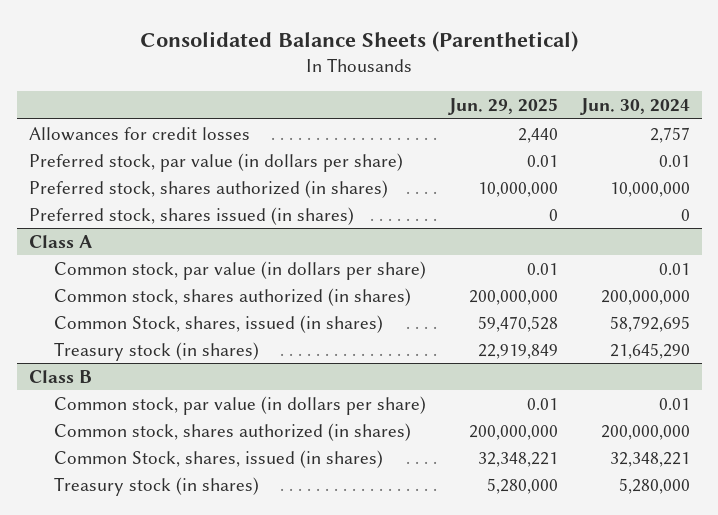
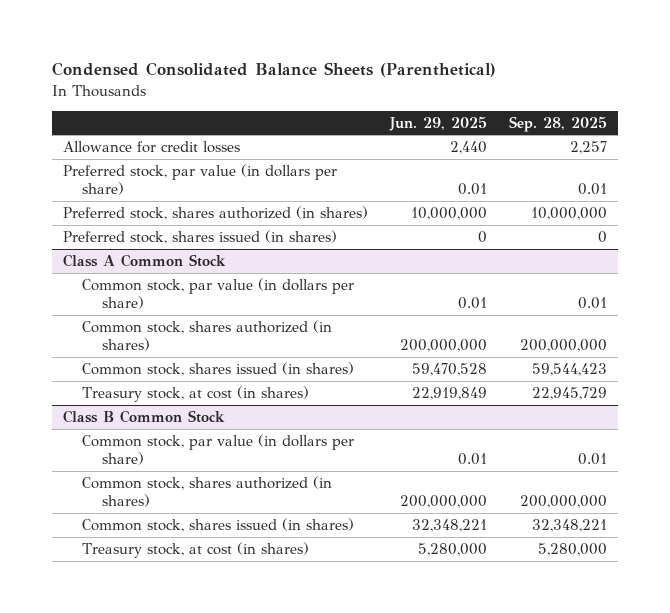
- Consolidated Balance Sheets (Parenthetical)
+ Condensed Consolidated Balance Sheets (Parenthetical)
- | Jun. 29, 2025 | Jun. 30, 2024
+ | Jun. 29, 2025 | Sep. 28, 2025
- Allowances for credit losses | 2,440 | 2,757
+ Allowance for credit losses | 2,440 | 2,257
- Class A
+ Class A Common Stock
- Common Stock, shares, issued (in shares) | 59,470,528 | 58,792,695
- Treasury stock (in shares) | 22,919,849 | 21,645,290
- Class B
+ Common stock, shares issued (in shares) | 59,470,528 | 59,544,423
+ Treasury stock, at cost (in shares) | 22,919,849 | 22,945,729
+ Class B Common Stock
- Common Stock, shares, issued (in shares) | 32,348,221 | 32,348,221
- Treasury stock (in shares) | 5,280,000 | 5,280,000
+ Common stock, shares issued (in shares) | 32,348,221 | 32,348,221
+ Treasury stock, at cost (in shares) | 5,280,000 | 5,280,000

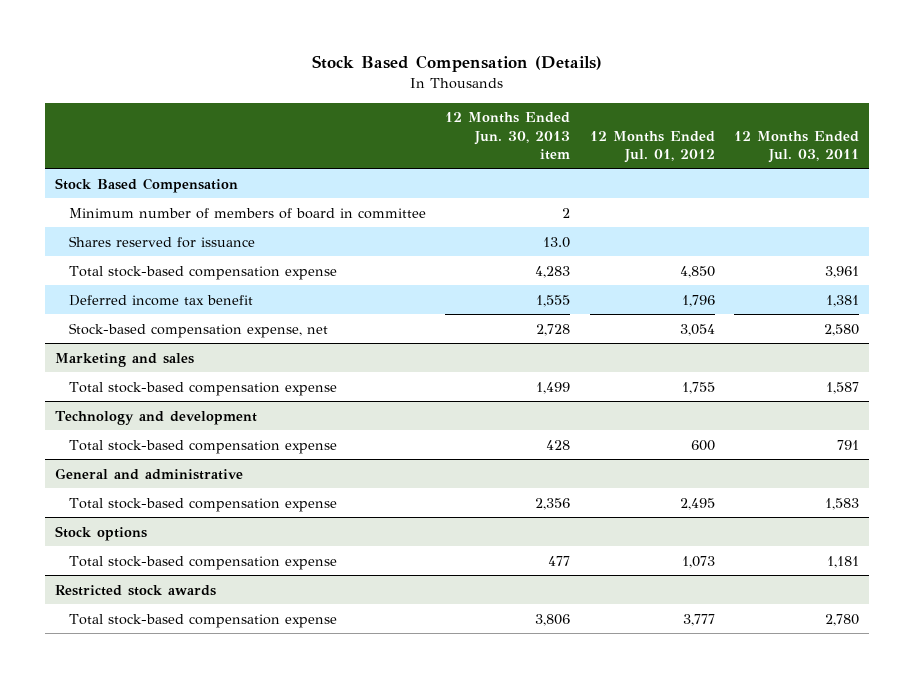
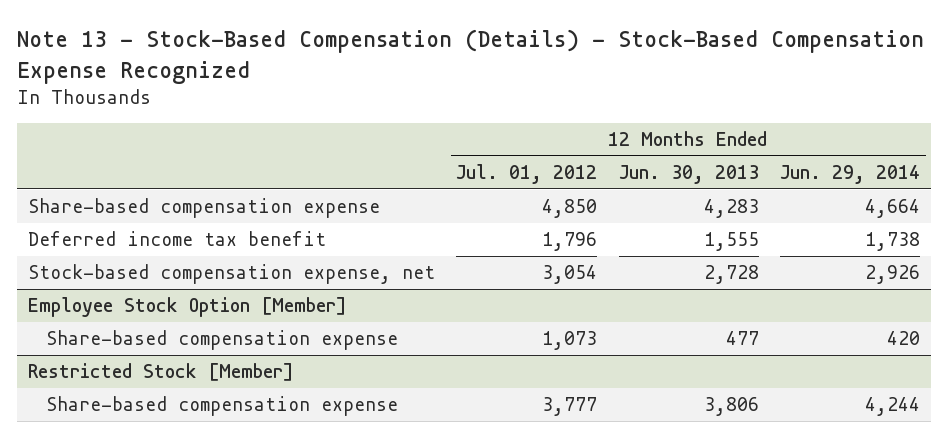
- Stock Based Compensation (Details)
+ Note 13 - Stock-Based Compensation (Details) - Stock-Based Compensation Expense Recognized
- | 12 Months Ended Jun. 30, 2013 item | 12 Months Ended Jul. 01, 2012 | 12 Months Ended Jul. 03, 2011
+ | 12 Months Ended Jul. 01, 2012 | 12 Months Ended Jun. 30, 2013 | 12 Months Ended Jun. 29, 2014
- Stock Based Compensation
- Minimum number of members of board in committee | 2 | |
- Shares reserved for issuance | 13.0 | |
- Total stock-based compensation expense | 4,283 | 4,850 | 3,961
+ Share-based compensation expense | 4,850 | 4,283 | 4,664
- Marketing and sales
- Total stock-based compensation expense | 1,499 | 1,755 | 1,587
- Technology and development
- Total stock-based compensation expense | 428 | 600 | 791
- General and administrative
- Total stock-based compensation expense | 2,356 | 2,495 | 1,583
- Stock options
- Total stock-based compensation expense | 477 | 1,073 | 1,181
- Restricted stock awards
- Total stock-based compensation expense | 3,806 | 3,777 | 2,780
+ Employee Stock Option [Member]
+ Share-based compensation expense | 1,073 | 477 | 420
+ Restricted Stock [Member]
+ Share-based compensation expense | 3,777 | 3,806 | 4,244

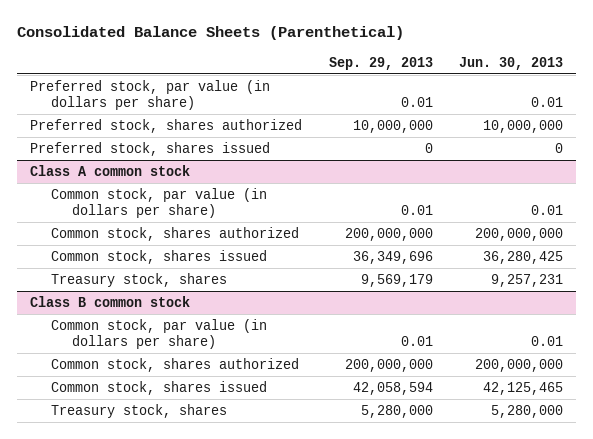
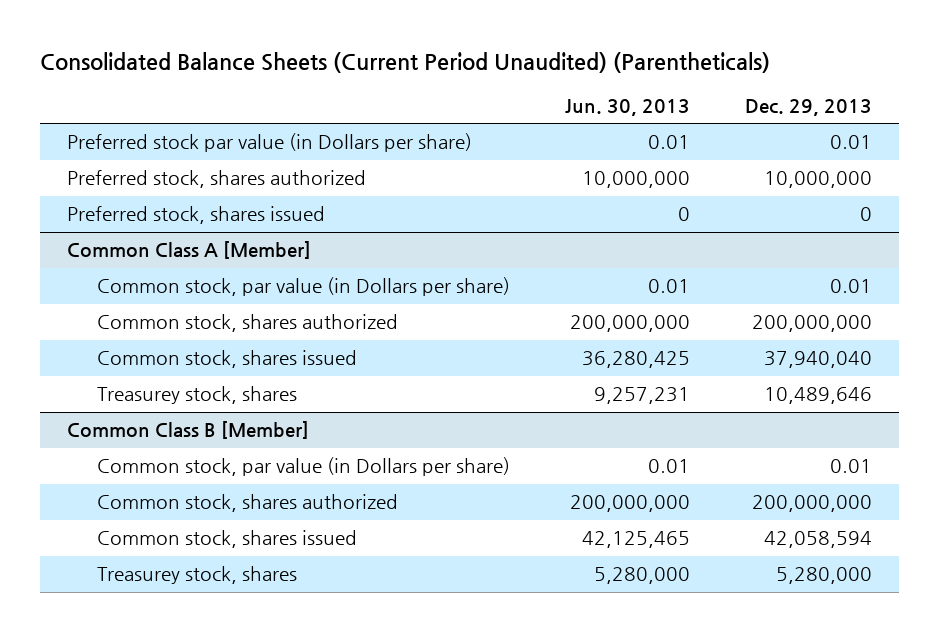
- Consolidated Balance Sheets (Parenthetical)
+ Consolidated Balance Sheets (Current Period Unaudited) (Parentheticals)
- | Sep. 29, 2013 | Jun. 30, 2013
+ | Jun. 30, 2013 | Dec. 29, 2013
- Preferred stock, par value (in dollars per share) | 0.01 | 0.01
+ Preferred stock par value (in Dollars per share) | 0.01 | 0.01
- Class A common stock
- Common stock, par value (in dollars per share) | 0.01 | 0.01
+ Common Class A [Member]
+ Common stock, par value (in Dollars per share) | 0.01 | 0.01
- Treasury stock, shares | 9,569,179 | 9,257,231
- Class B common stock
- Common stock, par value (in dollars per share) | 0.01 | 0.01
+ Treasurey stock, shares | 9,257,231 | 10,489,646
+ Common Class B [Member]
+ Common stock, par value (in Dollars per share) | 0.01 | 0.01
- Treasury stock, shares | 5,280,000 | 5,280,000
+ Treasurey stock, shares | 5,280,000 | 5,280,000

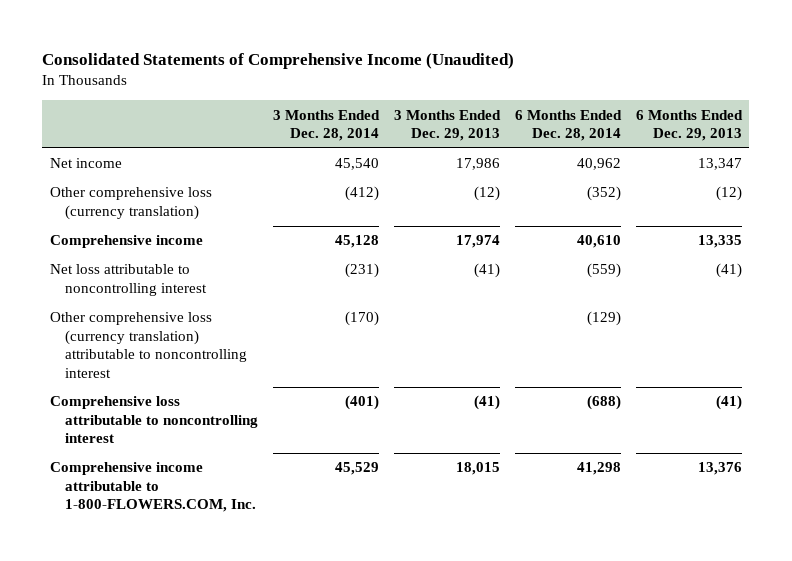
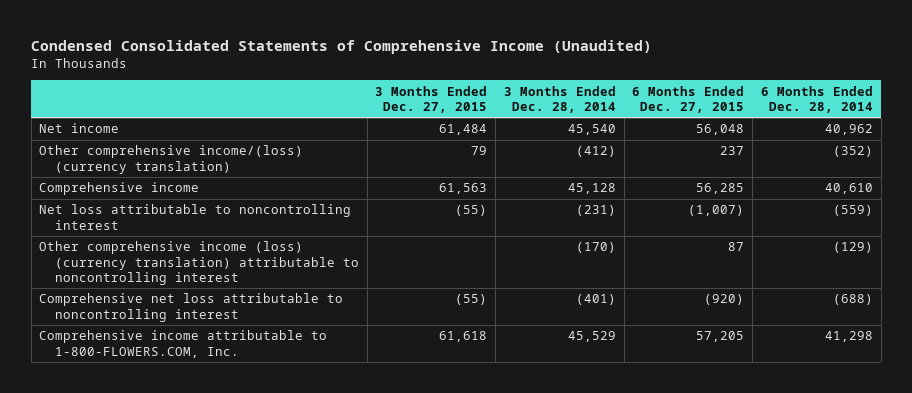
- Consolidated Statements of Comprehensive Income (Unaudited)
+ Condensed Consolidated Statements of Comprehensive Income (Unaudited)
- | 3 Months Ended Dec. 28, 2014 | 3 Months Ended Dec. 29, 2013 | 6 Months Ended Dec. 28, 2014 | 6 Months Ended Dec. 29, 2013
+ | 3 Months Ended Dec. 27, 2015 | 3 Months Ended Dec. 28, 2014 | 6 Months Ended Dec. 27, 2015 | 6 Months Ended Dec. 28, 2014
- Other comprehensive loss (currency translation) | (412) | (12) | (352) | (12)
+ Other comprehensive income/(loss) (currency translation) | 79 | (412) | 237 | (352)
- Other comprehensive loss (currency translation) attributable to noncontrolling interest | (170) | | (129) |
- Comprehensive loss attributable to noncontrolling interest | (401) | (41) | (688) | (41)
+ Other comprehensive income (loss) (currency translation) attributable to noncontrolling interest | | (170) | 87 | (129)
+ Comprehensive net loss attributable to noncontrolling interest | (55) | (401) | (920) | (688)

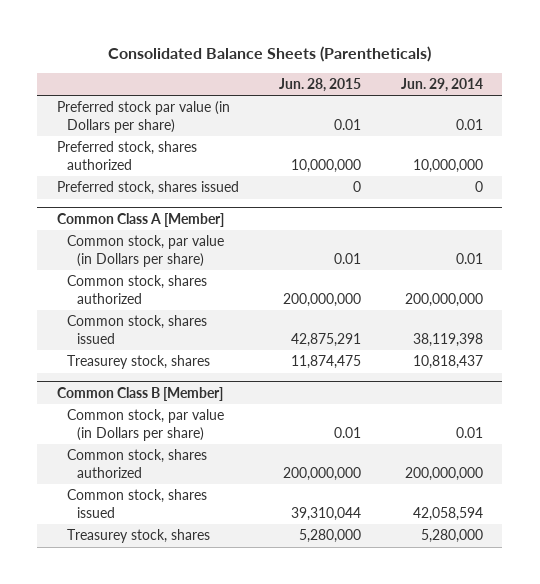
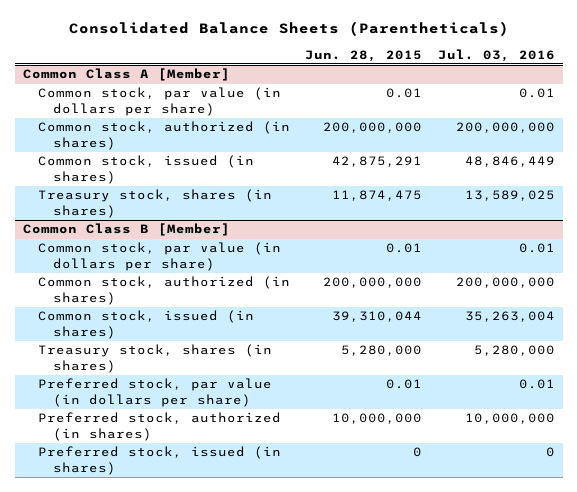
- | Jun. 28, 2015 | Jun. 29, 2014
+ | Jun. 28, 2015 | Jul. 03, 2016
- Preferred stock par value (in Dollars per share) | 0.01 | 0.01
- Preferred stock, shares authorized | 10,000,000 | 10,000,000
- Preferred stock, shares issued | 0 | 0
@ Common Class A [Member]
- Common stock, par value (in Dollars per share) | 0.01 | 0.01
- Common stock, shares authorized | 200,000,000 | 200,000,000
- Common stock, shares issued | 42,875,291 | 38,119,398
- Treasurey stock, shares | 11,874,475 | 10,818,437
+ Common stock, par value (in dollars per share) | 0.01 | 0.01
+ Common stock, authorized (in shares) | 200,000,000 | 200,000,000
+ Common stock, issued (in shares) | 42,875,291 | 48,846,449
+ Treasury stock, shares (in shares) | 11,874,475 | 13,589,025
@ Common Class B [Member]
- Common stock, par value (in Dollars per share) | 0.01 | 0.01
- Common stock, shares authorized | 200,000,000 | 200,000,000
- Common stock, shares issued | 39,310,044 | 42,058,594
- Treasurey stock, shares | 5,280,000 | 5,280,000
+ Common stock, par value (in dollars per share) | 0.01 | 0.01
+ Common stock, authorized (in shares) | 200,000,000 | 200,000,000
+ Common stock, issued (in shares) | 39,310,044 | 35,263,004
+ Treasury stock, shares (in shares) | 5,280,000 | 5,280,000
+ Preferred stock, par value (in dollars per share) | 0.01 | 0.01
+ Preferred stock, authorized (in shares) | 10,000,000 | 10,000,000
+ Preferred stock, issued (in shares) | 0 | 0

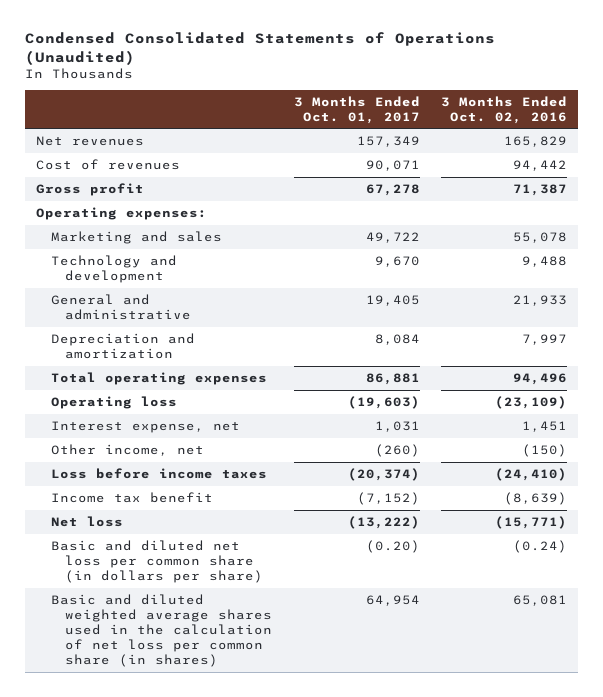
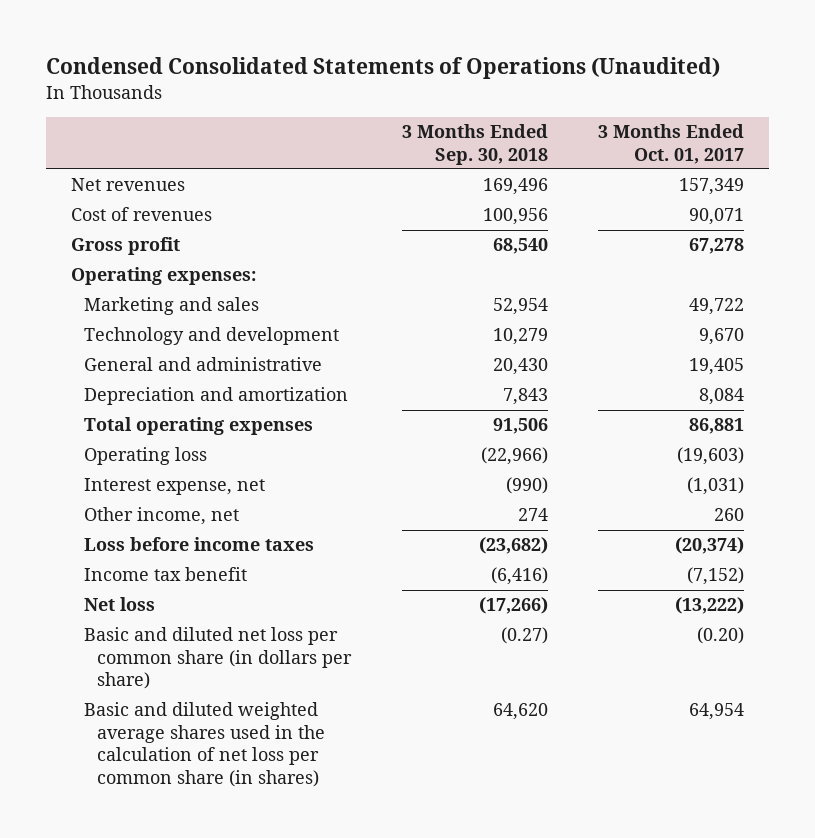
- | 3 Months Ended Oct. 01, 2017 | 3 Months Ended Oct. 02, 2016
+ | 3 Months Ended Sep. 30, 2018 | 3 Months Ended Oct. 01, 2017
- Interest expense, net | 1,031 | 1,451
- Other income, net | (260) | (150)
+ Interest expense, net | (990) | (1,031)
+ Other income, net | 274 | 260

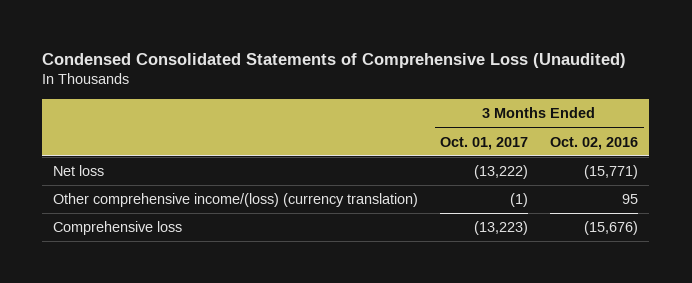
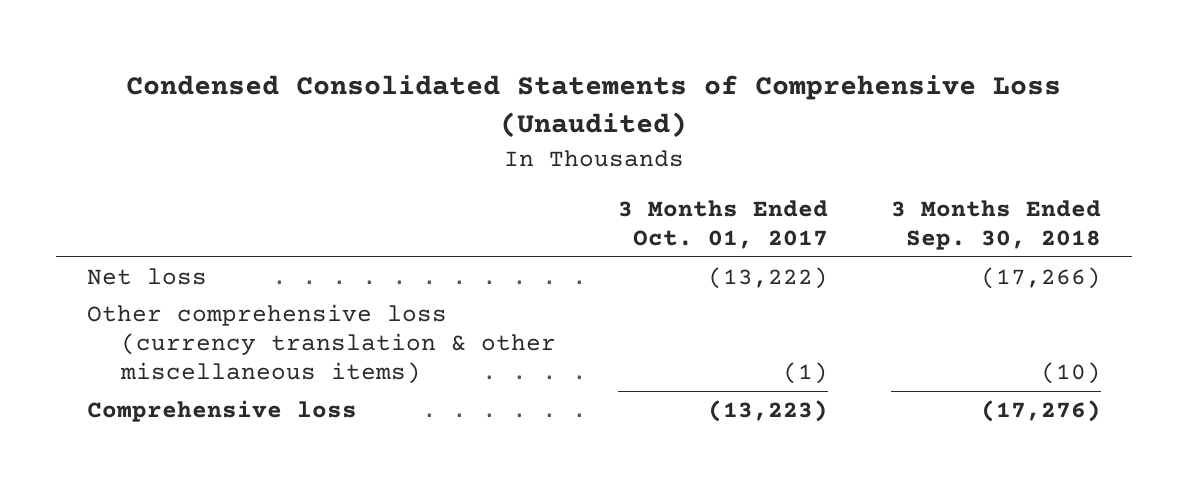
- | 3 Months Ended Oct. 01, 2017 | 3 Months Ended Oct. 02, 2016
+ | 3 Months Ended Oct. 01, 2017 | 3 Months Ended Sep. 30, 2018
- Other comprehensive income/(loss) (currency translation) | (1) | 95
+ Other comprehensive loss (currency translation & other miscellaneous items) | (1) | (10)

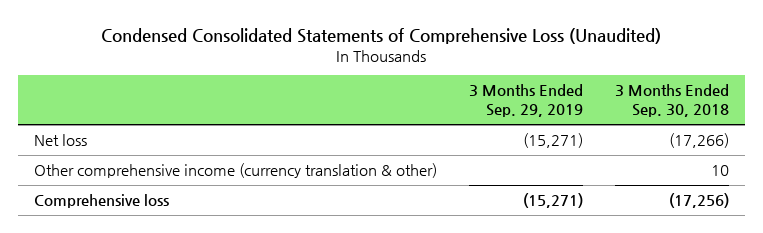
- | 3 Months Ended Oct. 01, 2017 | 3 Months Ended Sep. 30, 2018
+ | 3 Months Ended Sep. 29, 2019 | 3 Months Ended Sep. 30, 2018
- Other comprehensive loss (currency translation & other miscellaneous items) | (1) | (10)
- Comprehensive loss | (13,223) | (17,276)
+ Other comprehensive income (currency translation & other) | | 10
+ Comprehensive loss | (15,271) | (17,256)

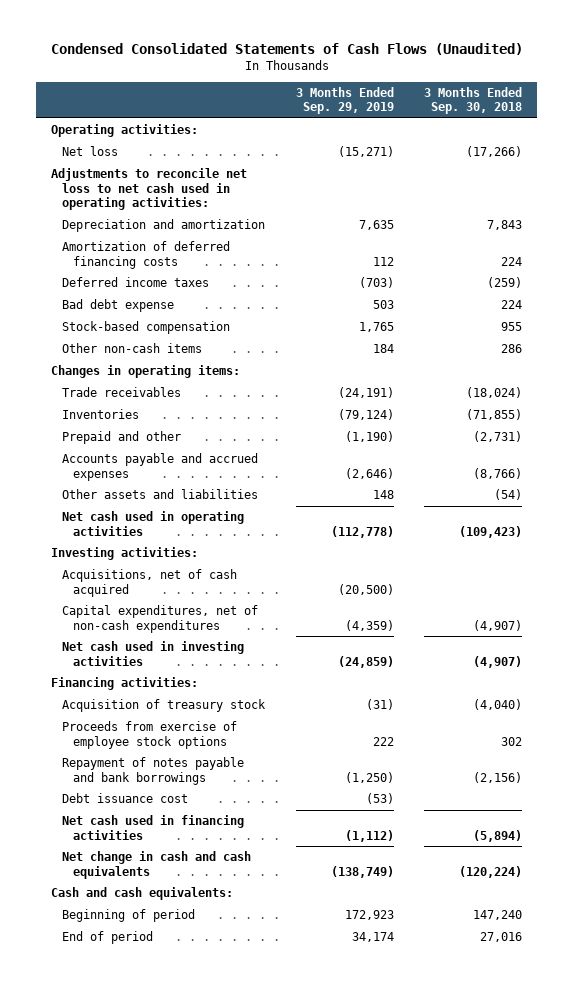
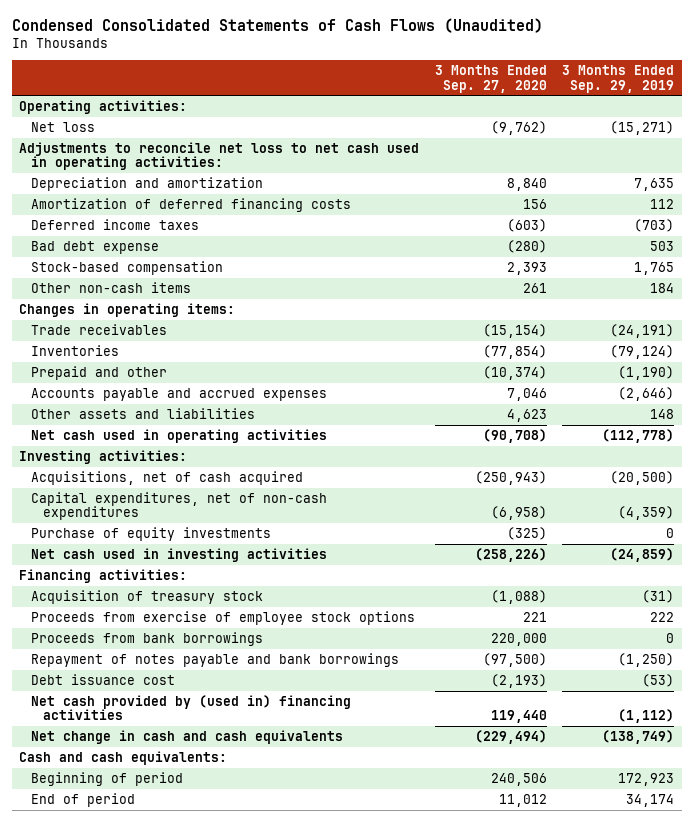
- | 3 Months Ended Sep. 29, 2019 | 3 Months Ended Sep. 30, 2018
+ | 3 Months Ended Sep. 27, 2020 | 3 Months Ended Sep. 29, 2019
+ Purchase of equity investments | (325) | 0
+ Proceeds from bank borrowings | 220,000 | 0
- Net cash used in financing activities | (1,112) | (5,894)
+ Net cash provided by (used in) financing activities | 119,440 | (1,112)

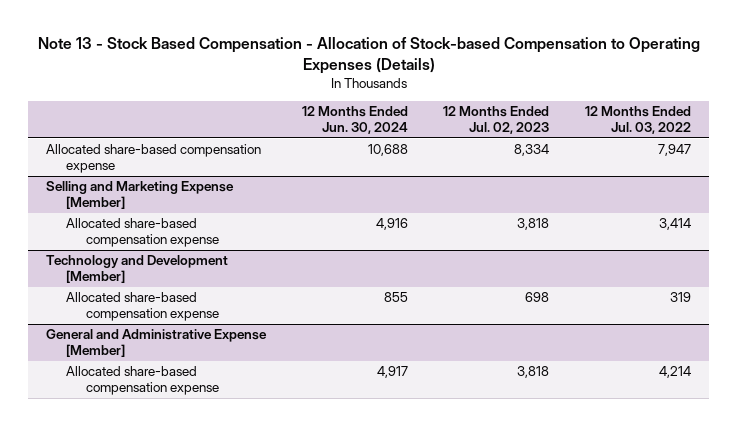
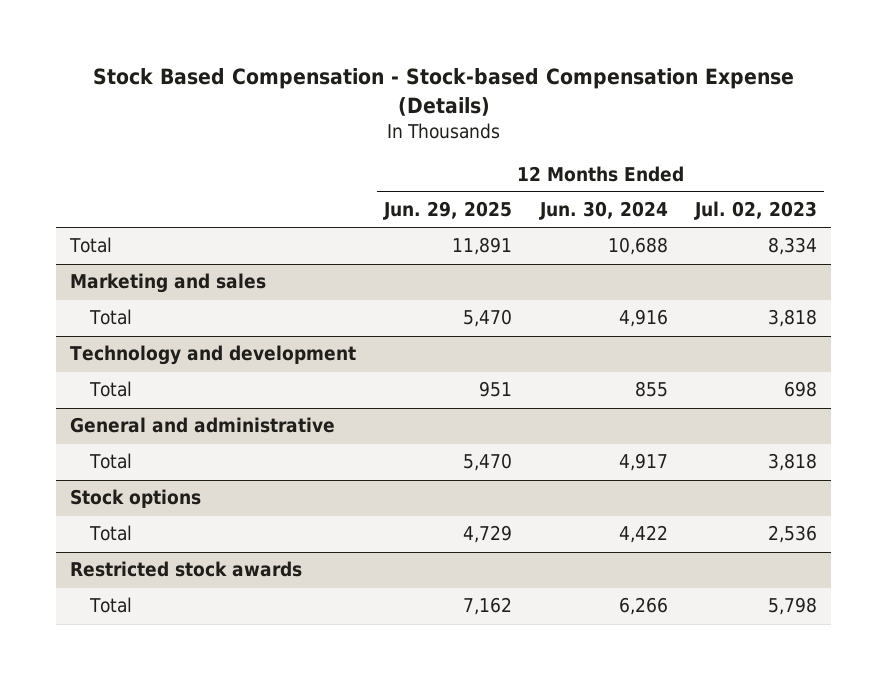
- Note 13 - Stock Based Compensation - Allocation of Stock-based Compensation to Operating Expenses (Details)
+ Stock Based Compensation - Stock-based Compensation Expense (Details)
- | 12 Months Ended Jun. 30, 2024 | 12 Months Ended Jul. 02, 2023 | 12 Months Ended Jul. 03, 2022
+ | 12 Months Ended Jun. 29, 2025 | 12 Months Ended Jun. 30, 2024 | 12 Months Ended Jul. 02, 2023
- Allocated share-based compensation expense | 10,688 | 8,334 | 7,947
- Selling and Marketing Expense [Member]
- Allocated share-based compensation expense | 4,916 | 3,818 | 3,414
- Technology and Development [Member]
- Allocated share-based compensation expense | 855 | 698 | 319
- General and Administrative Expense [Member]
- Allocated share-based compensation expense | 4,917 | 3,818 | 4,214
+ Total | 11,891 | 10,688 | 8,334
+ Marketing and sales
+ Total | 5,470 | 4,916 | 3,818
+ Technology and development
+ Total | 951 | 855 | 698
+ General and administrative
+ Total | 5,470 | 4,917 | 3,818
+ Stock options
+ Total | 4,729 | 4,422 | 2,536
+ Restricted stock awards
+ Total | 7,162 | 6,266 | 5,798

